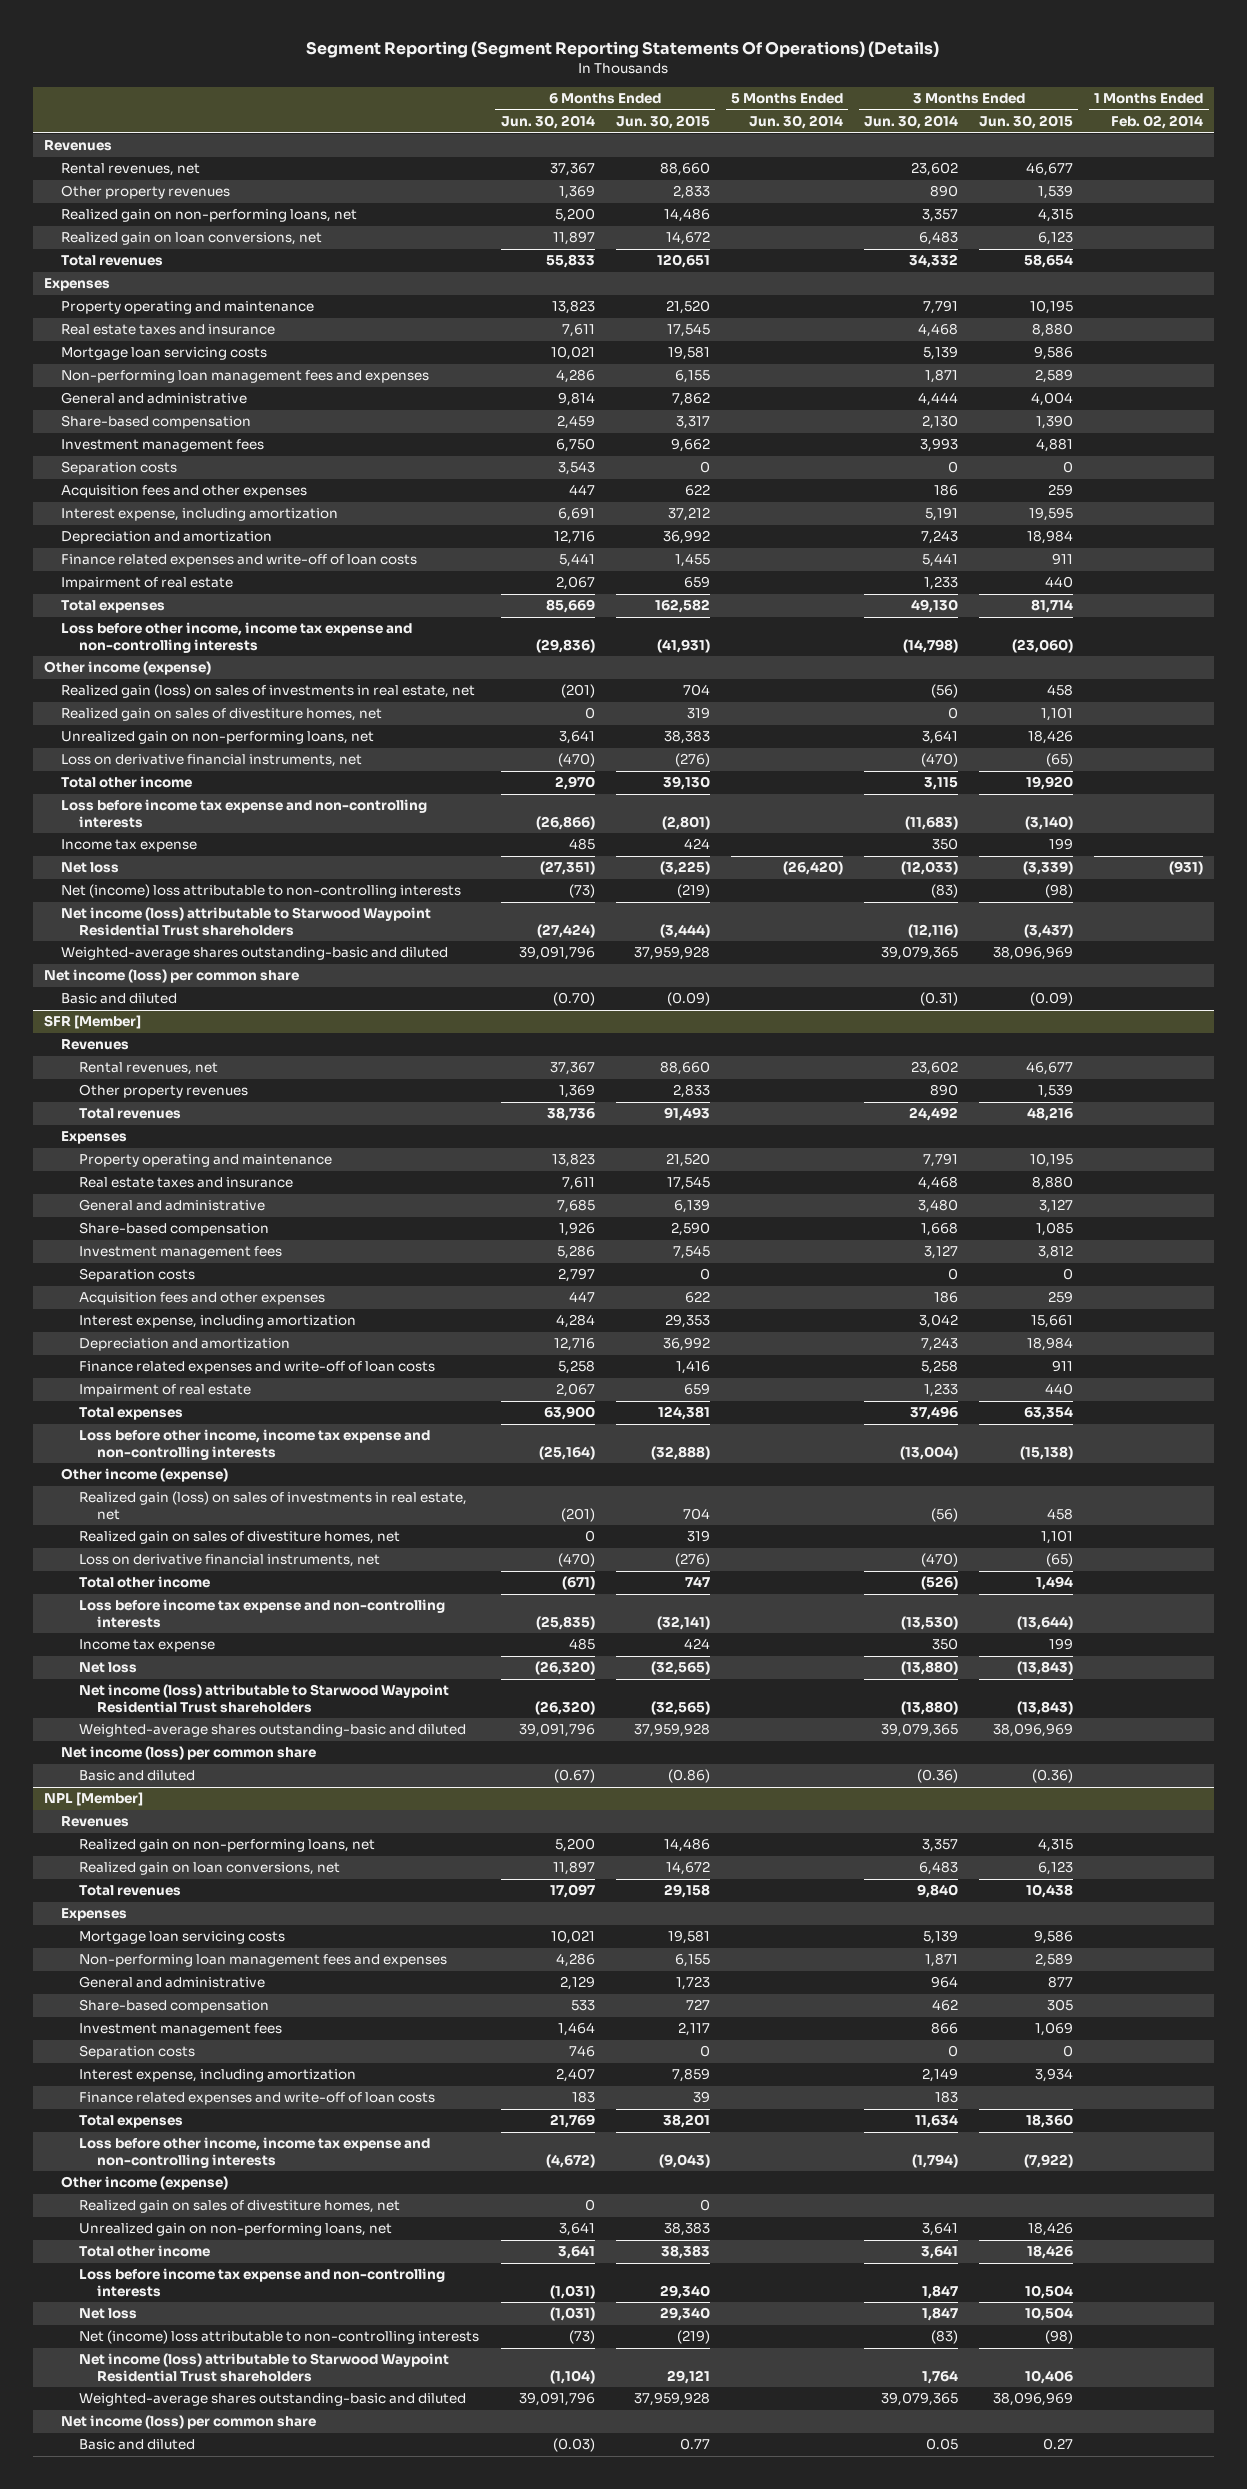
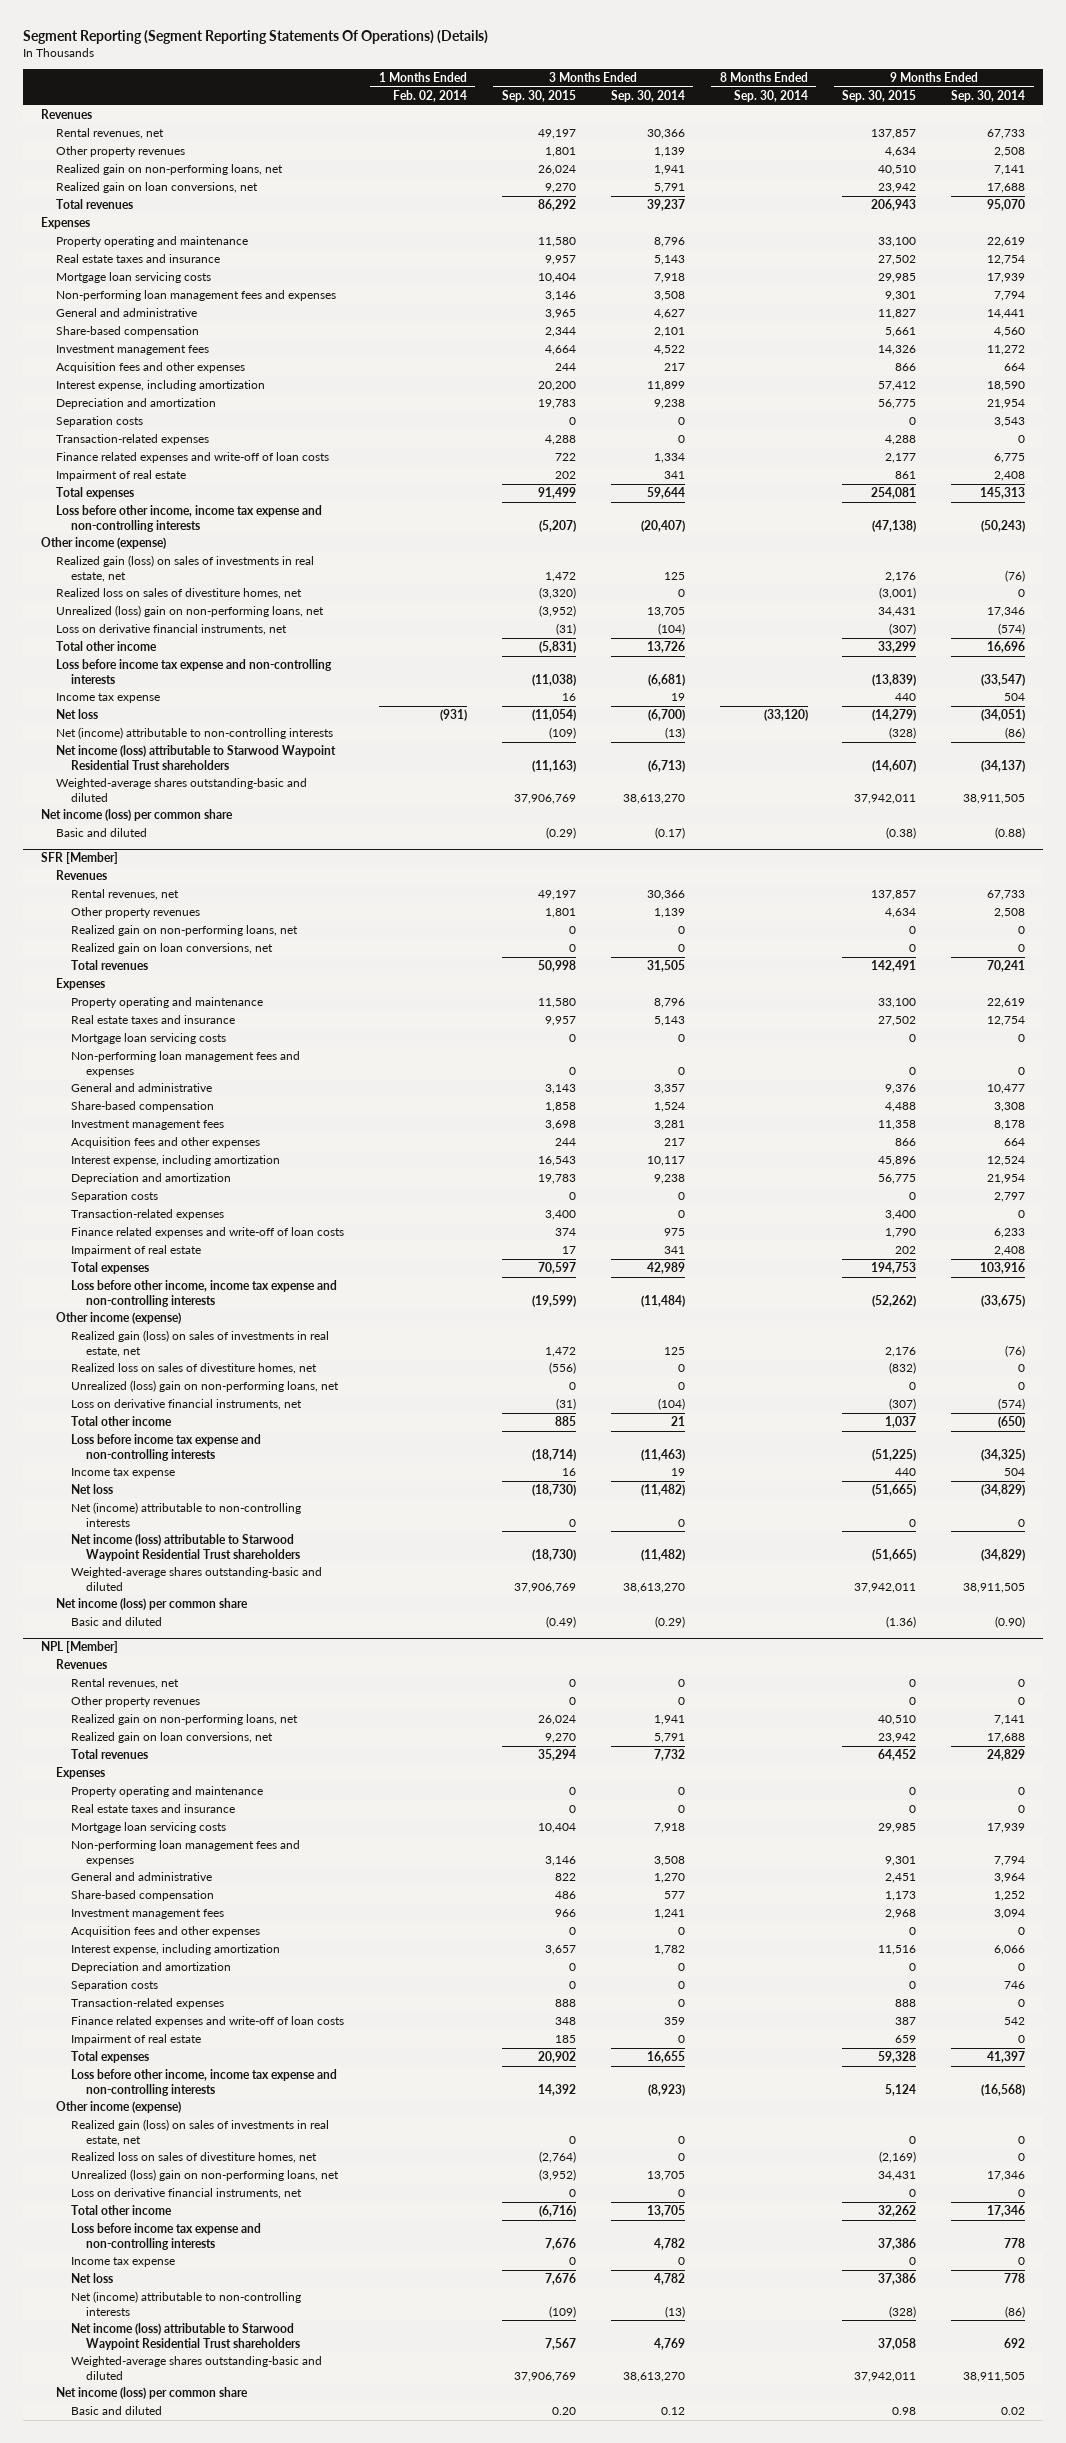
- | 6 Months Ended Jun. 30, 2014 | 6 Months Ended Jun. 30, 2015 | 5 Months Ended Jun. 30, 2014 | 3 Months Ended Jun. 30, 2014 | 3 Months Ended Jun. 30, 2015 | 1 Months Ended Feb. 02, 2014
+ | 1 Months Ended Feb. 02, 2014 | 3 Months Ended Sep. 30, 2015 | 3 Months Ended Sep. 30, 2014 | 8 Months Ended Sep. 30, 2014 | 9 Months Ended Sep. 30, 2015 | 9 Months Ended Sep. 30, 2014
moved down: Separation costs | | 0 | 0 | | 0 | 3,543
+ Transaction-related expenses | | 4,288 | 0 | | 4,288 | 0
- Realized gain on sales of divestiture homes, net | 0 | 319 | | 0 | 1,101 |
- Unrealized gain on non-performing loans, net | 3,641 | 38,383 | | 3,641 | 18,426 |
+ Realized loss on sales of divestiture homes, net | | (3,320) | 0 | | (3,001) | 0
+ Unrealized (loss) gain on non-performing loans, net | | (3,952) | 13,705 | | 34,431 | 17,346
- Net (income) loss attributable to non-controlling interests | (73) | (219) | | (83) | (98) |
+ Net (income) attributable to non-controlling interests | | (109) | (13) | | (328) | (86)
@ SFR [Member]
+ Realized gain on non-performing loans, net | | 0 | 0 | | 0 | 0
+ Realized gain on loan conversions, net | | 0 | 0 | | 0 | 0
+ Mortgage loan servicing costs | | 0 | 0 | | 0 | 0
+ Non-performing loan management fees and expenses | | 0 | 0 | | 0 | 0
moved down: Separation costs | | 0 | 0 | | 0 | 2,797
+ Transaction-related expenses | | 3,400 | 0 | | 3,400 | 0
- Realized gain on sales of divestiture homes, net | 0 | 319 | | | 1,101 |
+ Realized loss on sales of divestiture homes, net | | (556) | 0 | | (832) | 0
+ Unrealized (loss) gain on non-performing loans, net | | 0 | 0 | | 0 | 0
+ Net (income) attributable to non-controlling interests | | 0 | 0 | | 0 | 0
@ NPL [Member]
+ Rental revenues, net | | 0 | 0 | | 0 | 0
+ Other property revenues | | 0 | 0 | | 0 | 0
+ Property operating and maintenance | | 0 | 0 | | 0 | 0
+ Real estate taxes and insurance | | 0 | 0 | | 0 | 0
+ Acquisition fees and other expenses | | 0 | 0 | | 0 | 0
+ Depreciation and amortization | | 0 | 0 | | 0 | 0
moved down: Separation costs | | 0 | 0 | | 0 | 746
+ Transaction-related expenses | | 888 | 0 | | 888 | 0
+ Impairment of real estate | | 185 | 0 | | 659 | 0
- Realized gain on sales of divestiture homes, net | 0 | 0 | | | |
- Unrealized gain on non-performing loans, net | 3,641 | 38,383 | | 3,641 | 18,426 |
+ Realized gain (loss) on sales of investments in real estate, net | | 0 | 0 | | 0 | 0
+ Realized loss on sales of divestiture homes, net | | (2,764) | 0 | | (2,169) | 0
+ Unrealized (loss) gain on non-performing loans, net | | (3,952) | 13,705 | | 34,431 | 17,346
+ Loss on derivative financial instruments, net | | 0 | 0 | | 0 | 0
+ Income tax expense | | 0 | 0 | | 0 | 0
- Net (income) loss attributable to non-controlling interests | (73) | (219) | | (83) | (98) |
+ Net (income) attributable to non-controlling interests | | (109) | (13) | | (328) | (86)

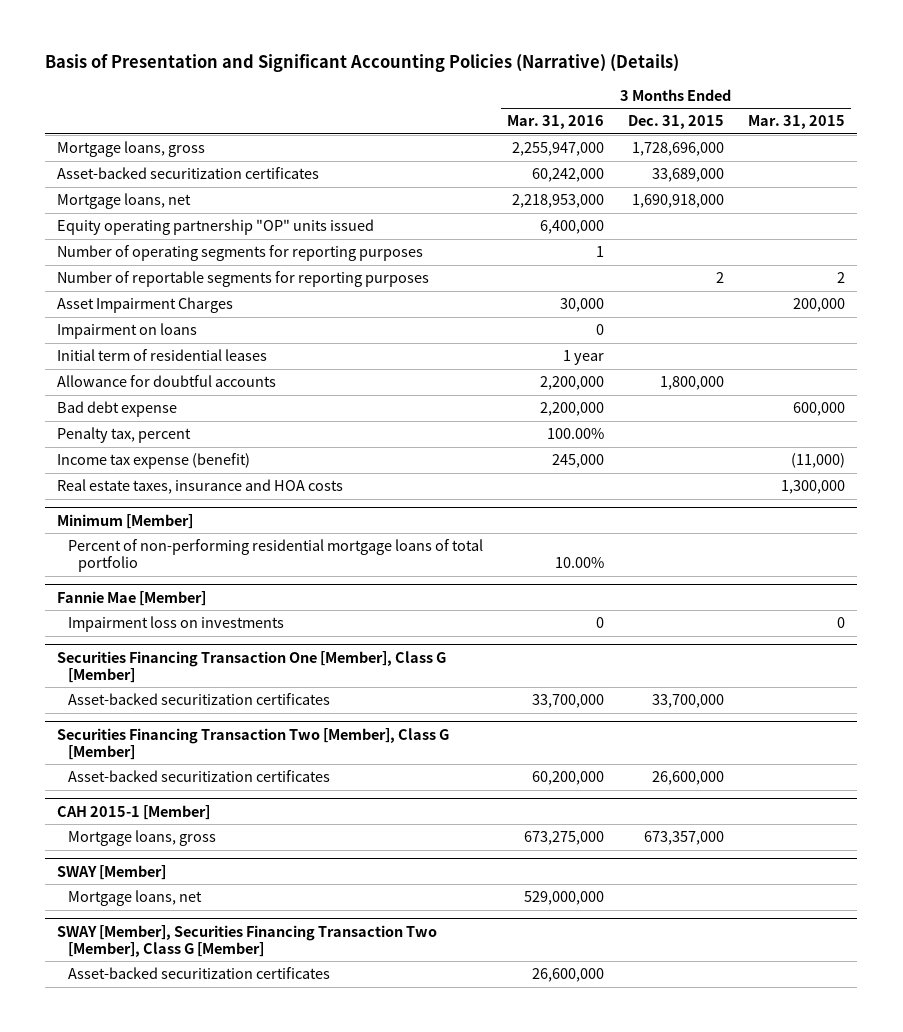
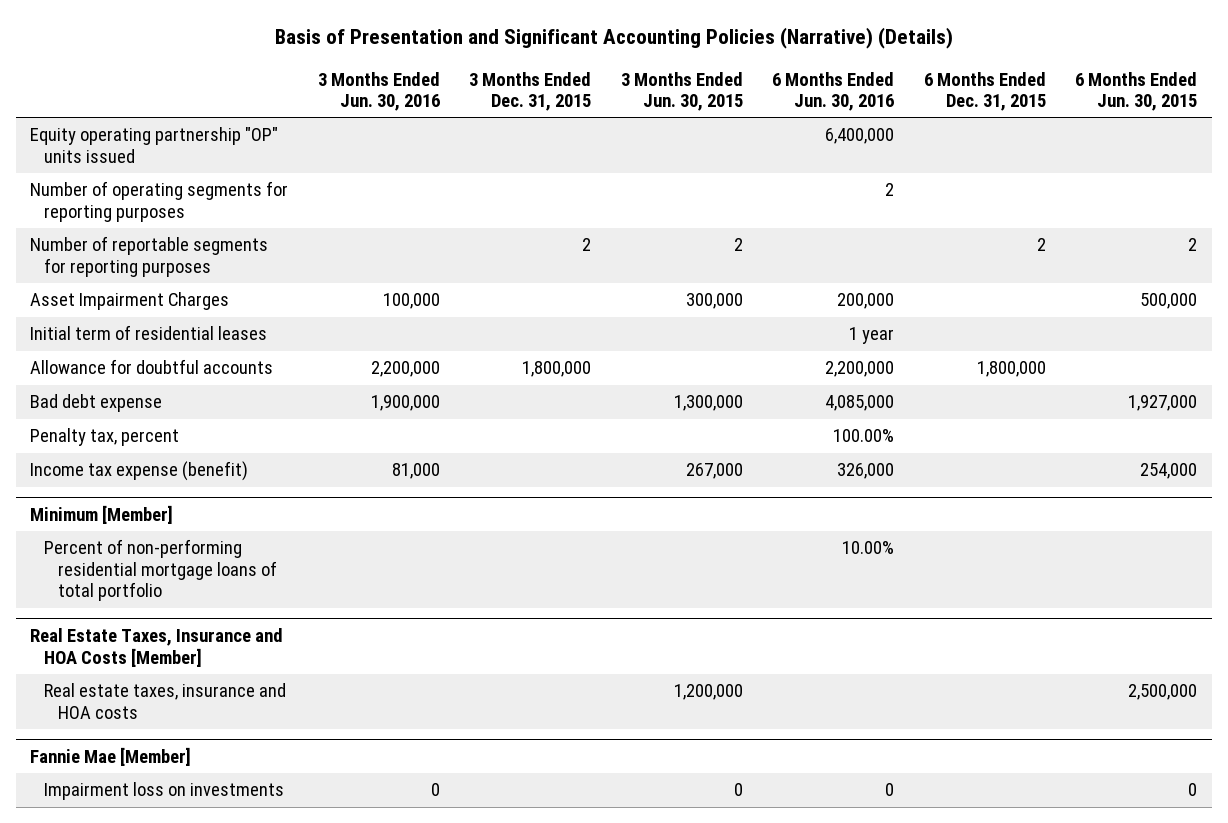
- | 3 Months Ended Mar. 31, 2016 | 3 Months Ended Dec. 31, 2015 | 3 Months Ended Mar. 31, 2015
+ | 3 Months Ended Jun. 30, 2016 | 3 Months Ended Dec. 31, 2015 | 3 Months Ended Jun. 30, 2015 | 6 Months Ended Jun. 30, 2016 | 6 Months Ended Dec. 31, 2015 | 6 Months Ended Jun. 30, 2015
- Mortgage loans, gross | 2,255,947,000 | 1,728,696,000 |
- Asset-backed securitization certificates | 60,242,000 | 33,689,000 |
- Mortgage loans, net | 2,218,953,000 | 1,690,918,000 |
- Impairment on loans | 0 | |
- Real estate taxes, insurance and HOA costs | | | 1,300,000
+ Real Estate Taxes, Insurance and HOA Costs [Member]
+ Real estate taxes, insurance and HOA costs | | | 1,200,000 | | | 2,500,000
- Securities Financing Transaction One [Member], Class G [Member]
- Asset-backed securitization certificates | 33,700,000 | 33,700,000 |
- Securities Financing Transaction Two [Member], Class G [Member]
- Asset-backed securitization certificates | 60,200,000 | 26,600,000 |
- CAH 2015-1 [Member]
- Mortgage loans, gross | 673,275,000 | 673,357,000 |
- SWAY [Member]
- Mortgage loans, net | 529,000,000 | |
- SWAY [Member], Securities Financing Transaction Two [Member], Class G [Member]
- Asset-backed securitization certificates | 26,600,000 | |

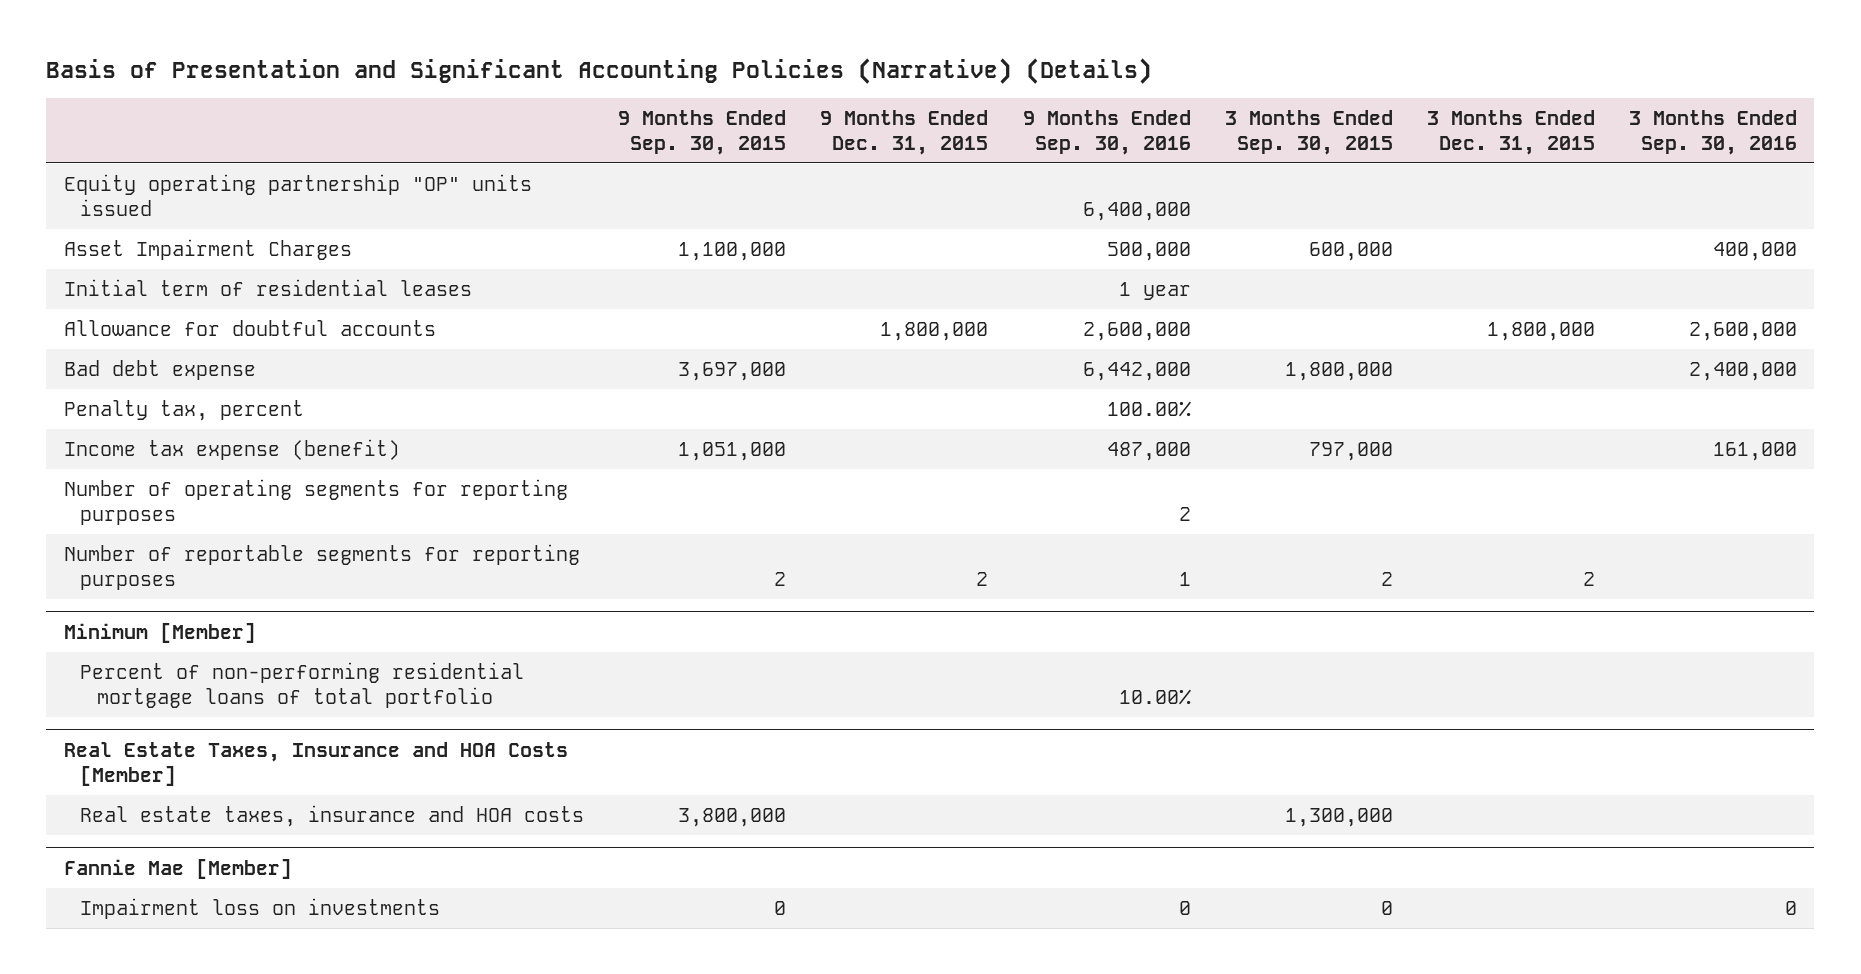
- | 3 Months Ended Jun. 30, 2016 | 3 Months Ended Dec. 31, 2015 | 3 Months Ended Jun. 30, 2015 | 6 Months Ended Jun. 30, 2016 | 6 Months Ended Dec. 31, 2015 | 6 Months Ended Jun. 30, 2015
+ | 9 Months Ended Sep. 30, 2015 | 9 Months Ended Dec. 31, 2015 | 9 Months Ended Sep. 30, 2016 | 3 Months Ended Sep. 30, 2015 | 3 Months Ended Dec. 31, 2015 | 3 Months Ended Sep. 30, 2016
moved down: Number of operating segments for reporting purposes | | | 2 | | |
moved down: Number of reportable segments for reporting purposes | 2 | 2 | 1 | 2 | 2 |

